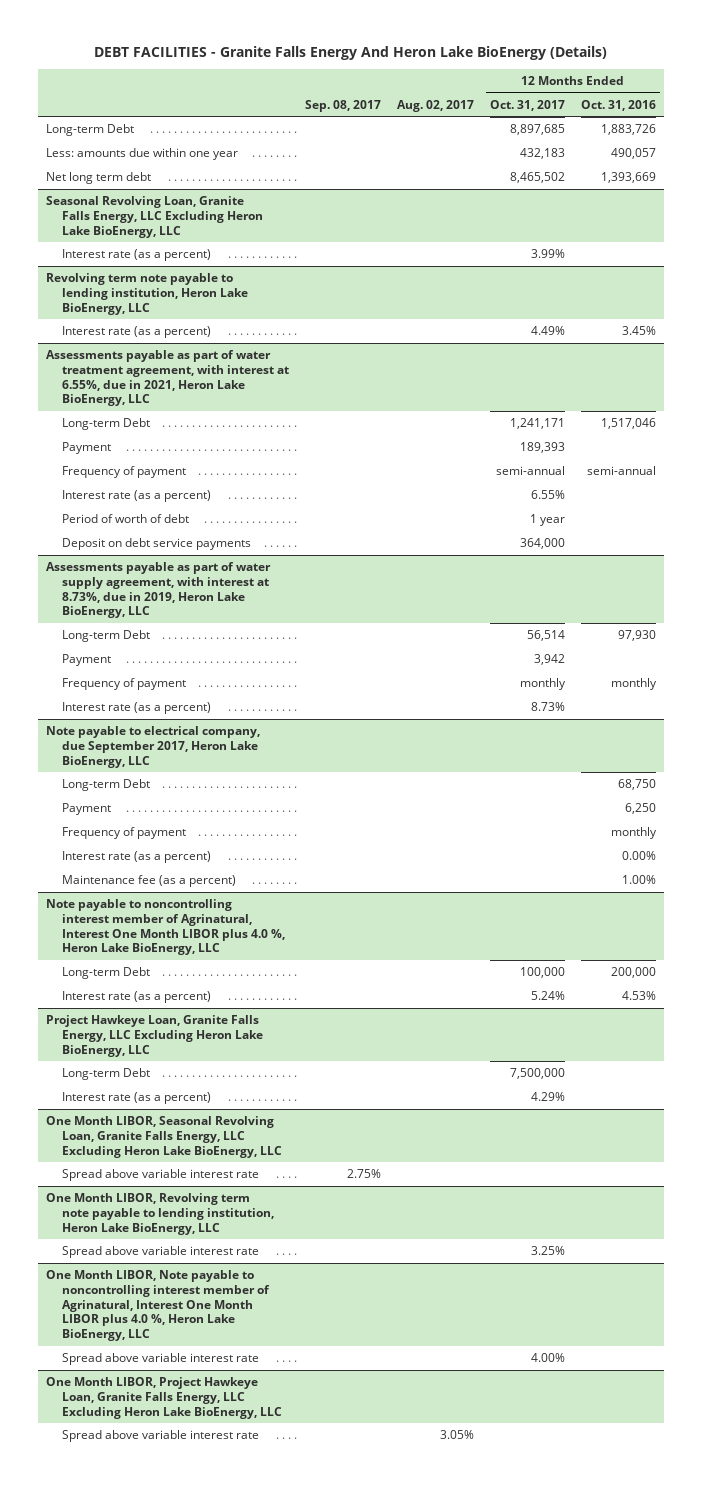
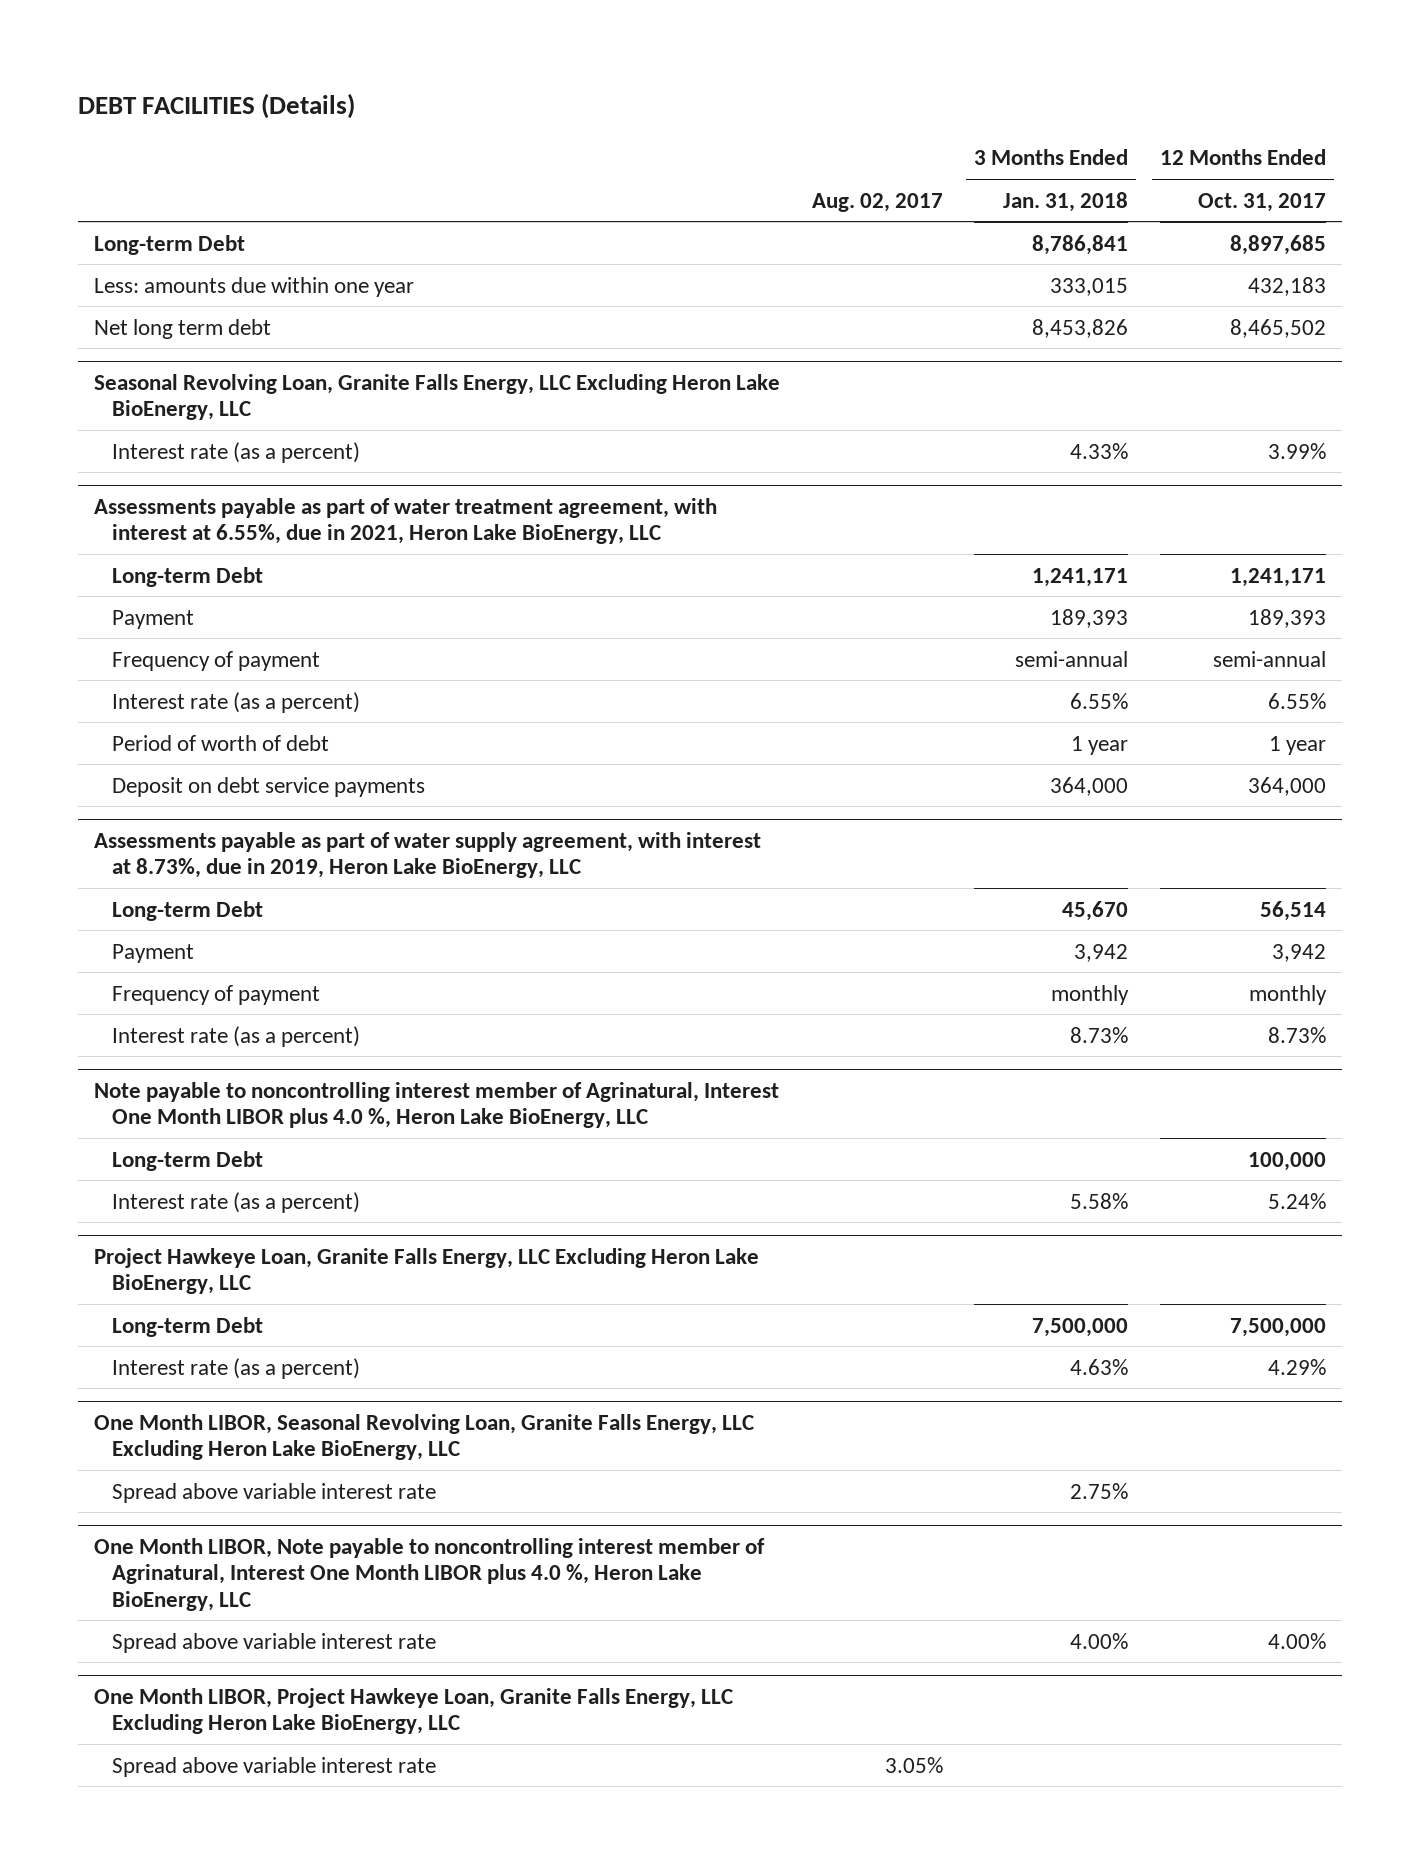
- DEBT FACILITIES - Granite Falls Energy And Heron Lake BioEnergy (Details)
+ DEBT FACILITIES (Details)
- | Sep. 08, 2017 | Aug. 02, 2017 | 12 Months Ended Oct. 31, 2017 | 12 Months Ended Oct. 31, 2016
+ | Aug. 02, 2017 | 3 Months Ended Jan. 31, 2018 | 12 Months Ended Oct. 31, 2017
- Revolving term note payable to lending institution, Heron Lake BioEnergy, LLC
- Interest rate (as a percent) | | | 4.49% | 3.45%
- Note payable to electrical company, due September 2017, Heron Lake BioEnergy, LLC
- Long-term Debt | | | | 68,750
- Payment | | | | 6,250
- Frequency of payment | | | | monthly
- Interest rate (as a percent) | | | | 0.00%
- Maintenance fee (as a percent) | | | | 1.00%
- One Month LIBOR, Revolving term note payable to lending institution, Heron Lake BioEnergy, LLC
- Spread above variable interest rate | | | 3.25% |

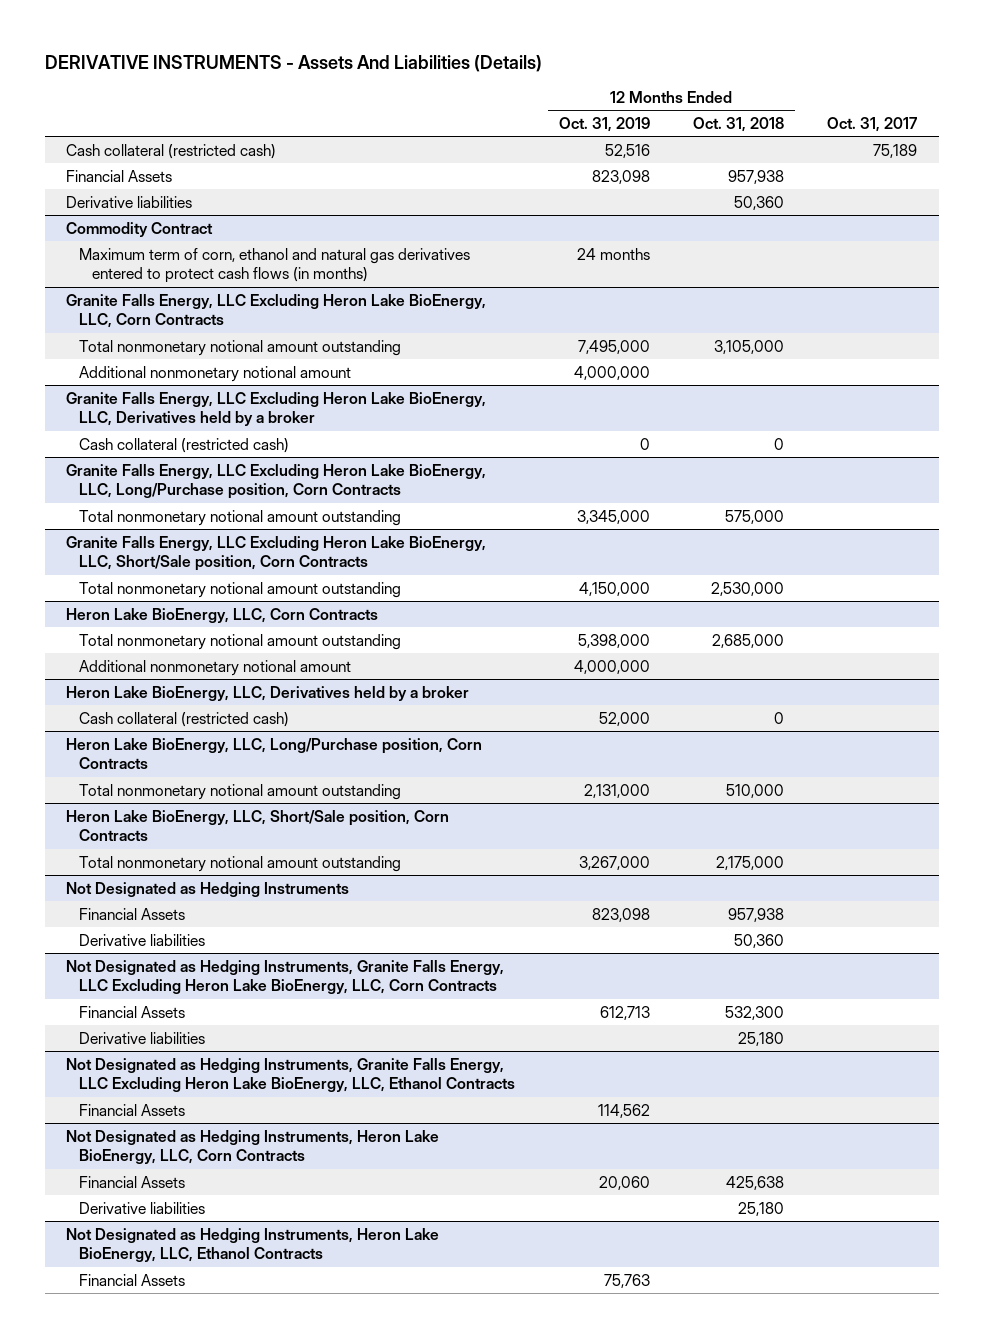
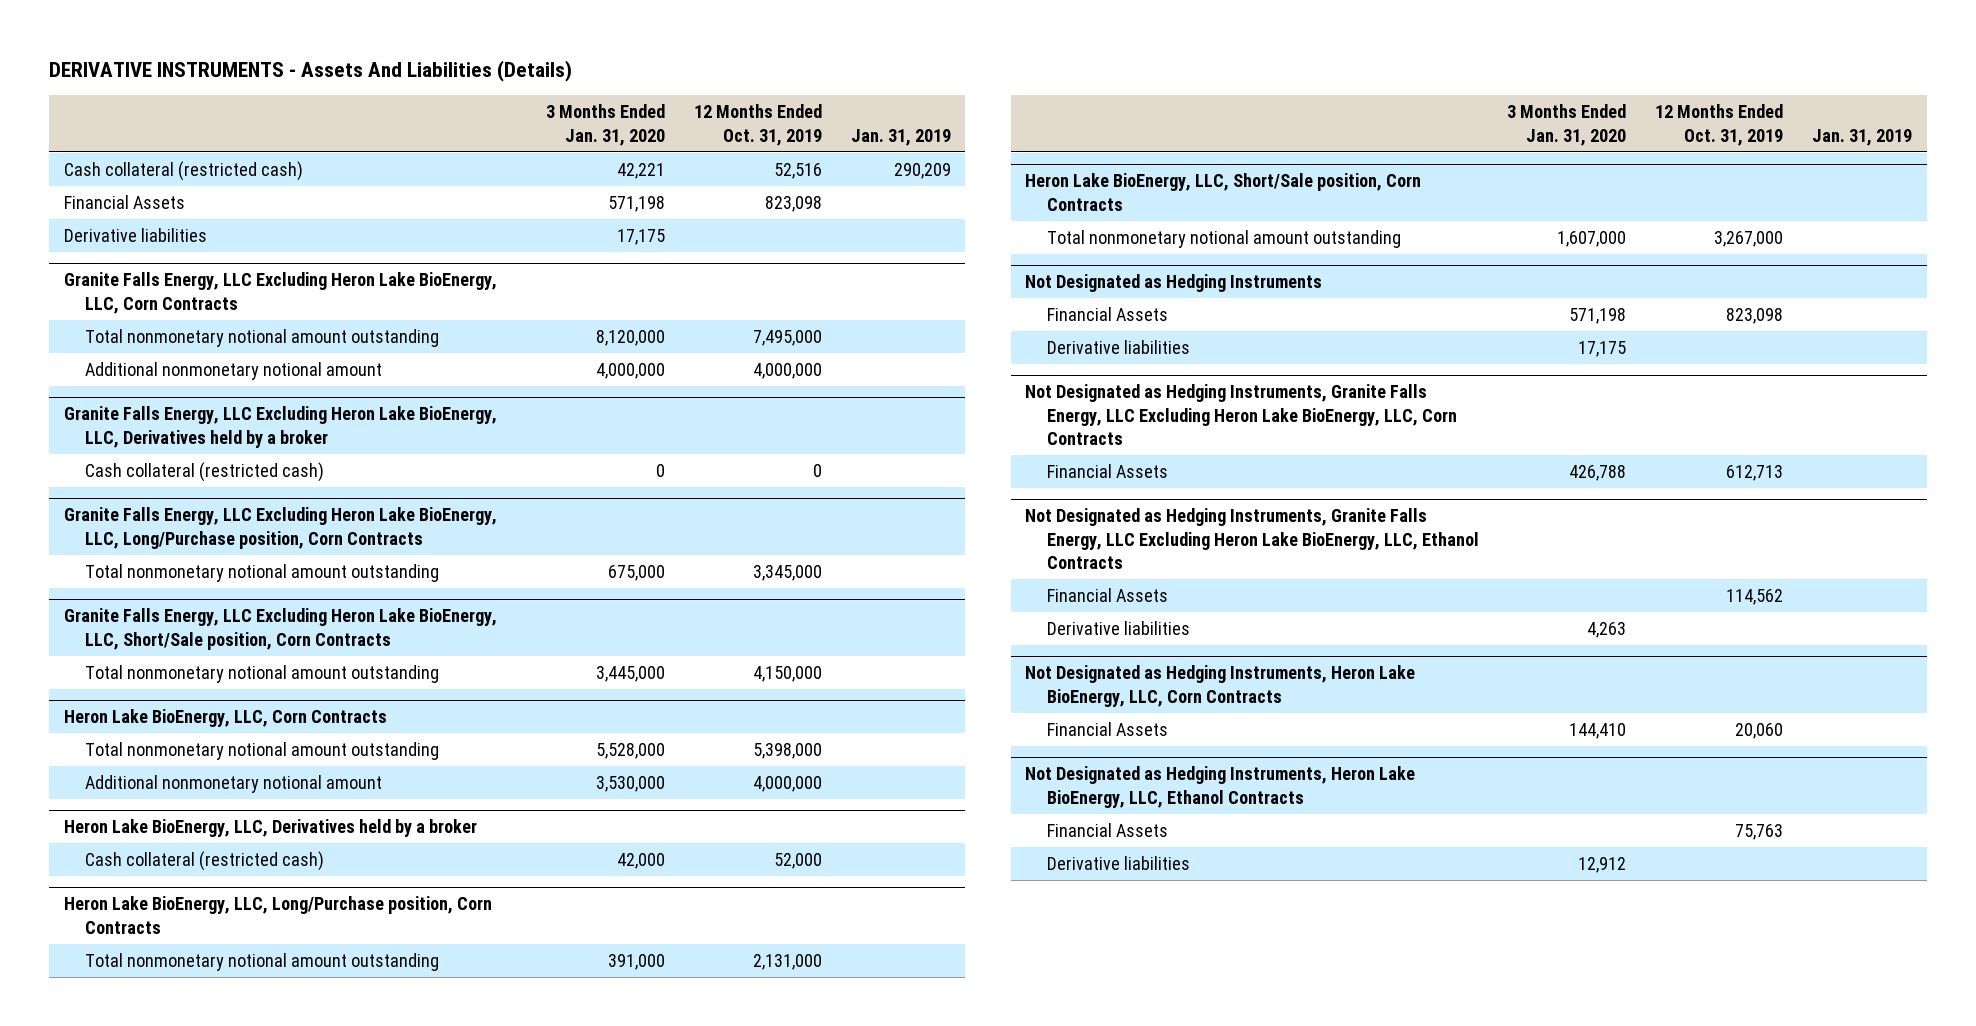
- | 12 Months Ended Oct. 31, 2019 | 12 Months Ended Oct. 31, 2018 | Oct. 31, 2017
+ | 3 Months Ended Jan. 31, 2020 | 12 Months Ended Oct. 31, 2019 | Jan. 31, 2019
- Commodity Contract
- Maximum term of corn, ethanol and natural gas derivatives entered to protect cash flows (in months) | 24 months | |
@ Not Designated as Hedging Instruments, Granite Falls Energy, LLC Excluding Heron Lake BioEnergy, LLC, Corn Contracts
- Derivative liabilities | | 25,180 |
@ Not Designated as Hedging Instruments, Granite Falls Energy, LLC Excluding Heron Lake BioEnergy, LLC, Ethanol Contracts
+ Derivative liabilities | 4,263 | |
@ Not Designated as Hedging Instruments, Heron Lake BioEnergy, LLC, Corn Contracts
- Derivative liabilities | | 25,180 |
@ Not Designated as Hedging Instruments, Heron Lake BioEnergy, LLC, Ethanol Contracts
+ Derivative liabilities | 12,912 | |

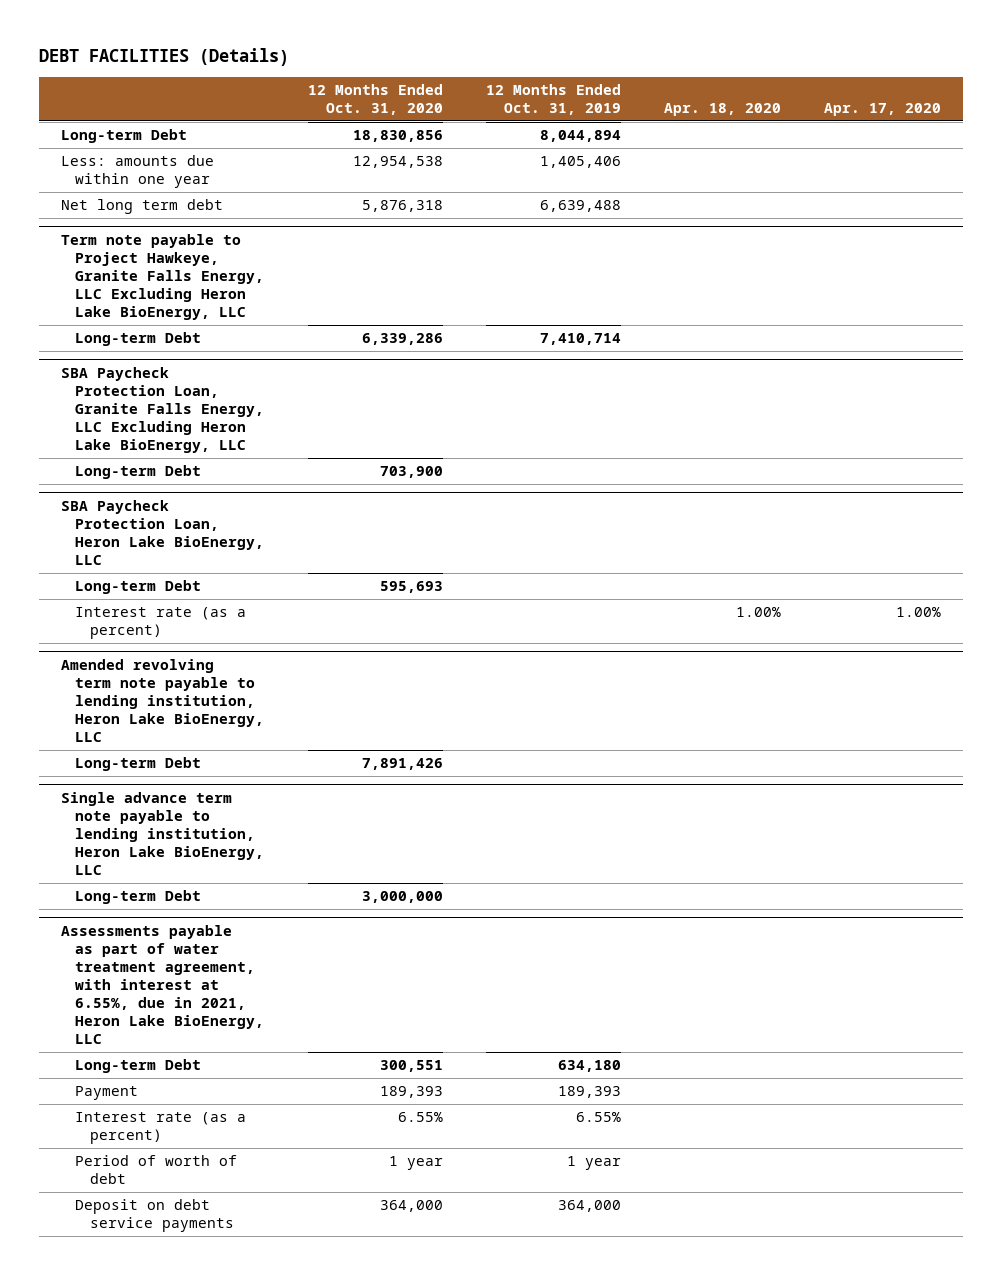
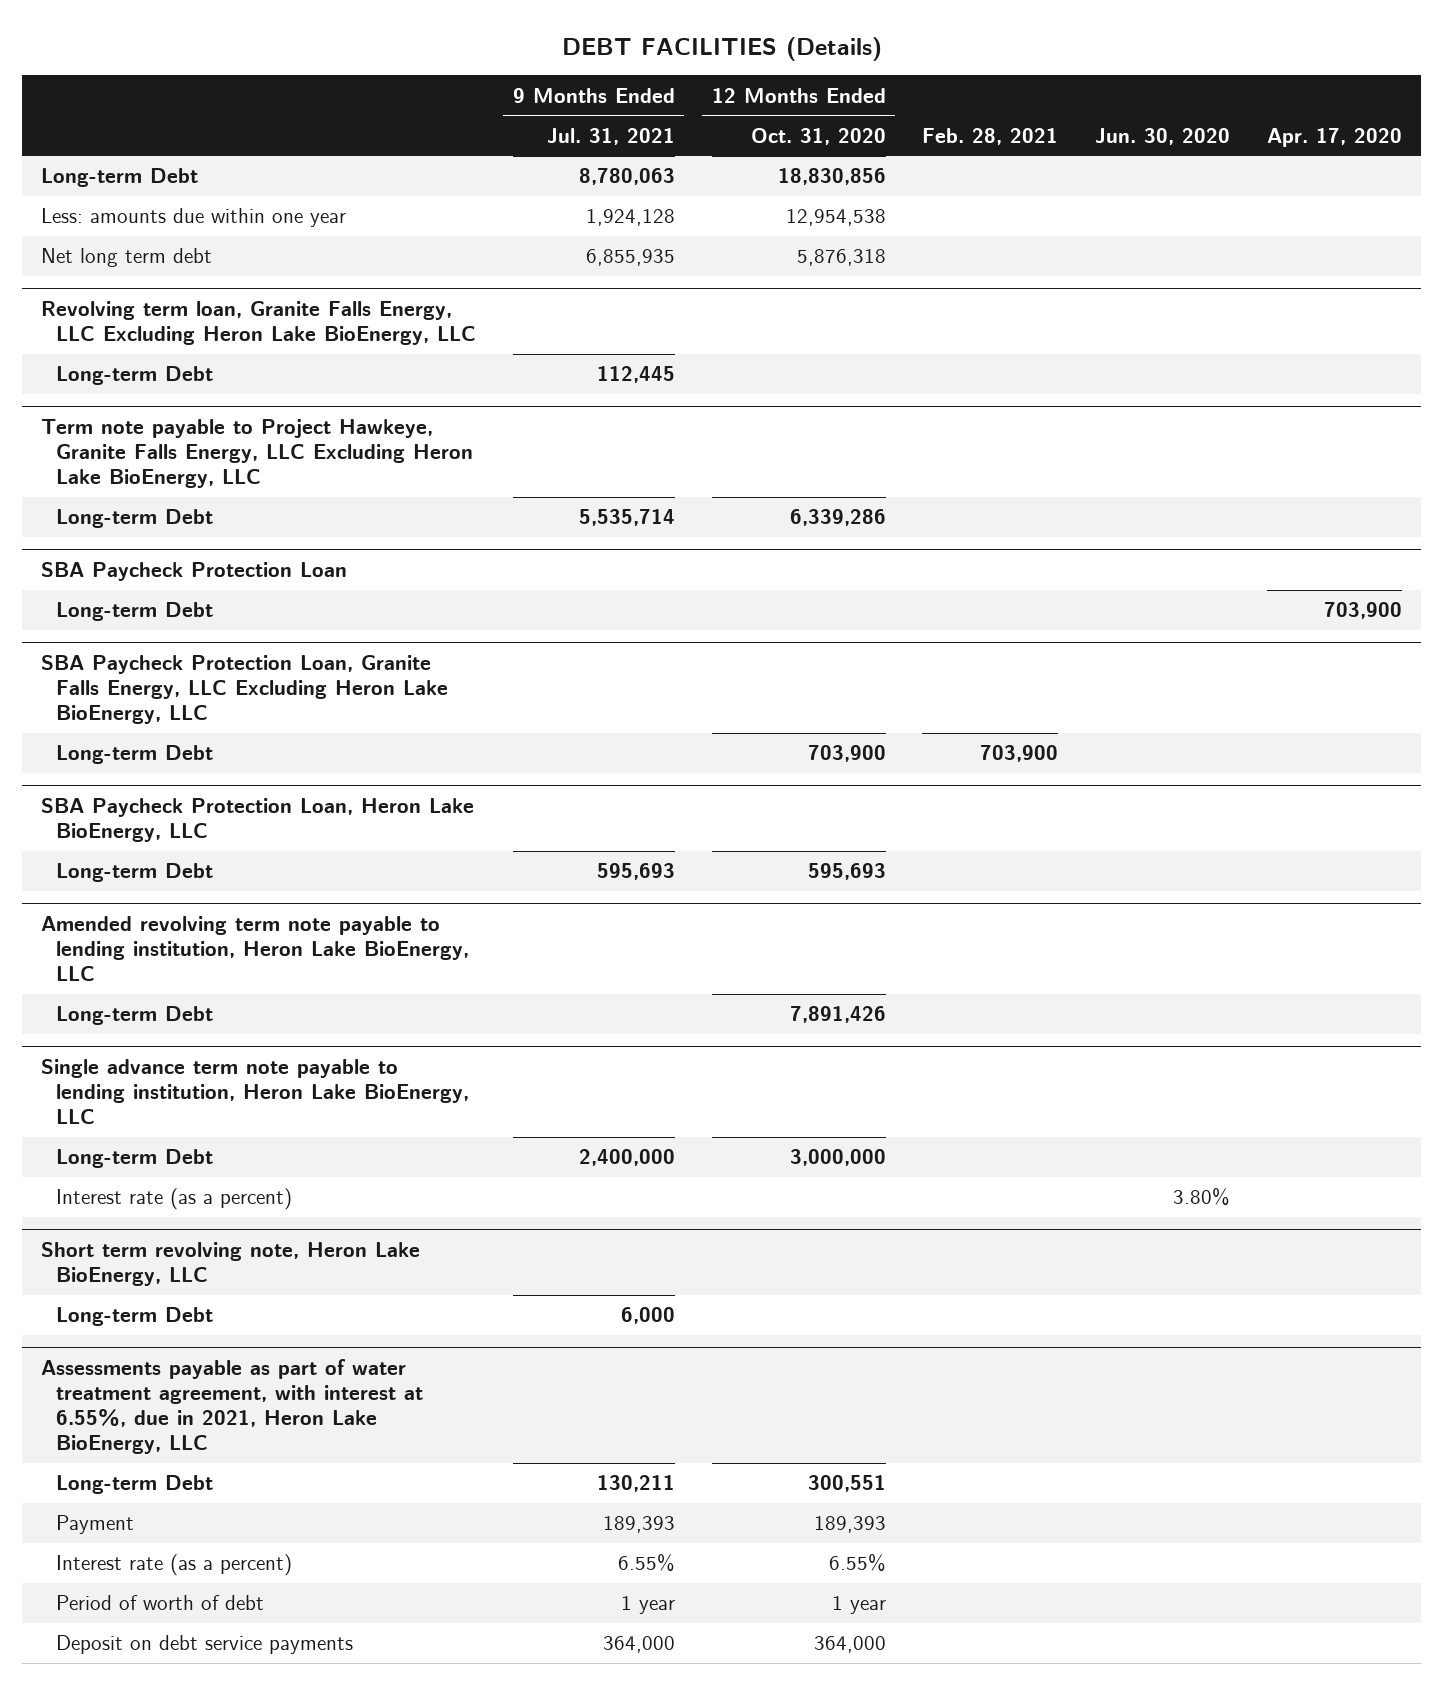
- | 12 Months Ended Oct. 31, 2020 | 12 Months Ended Oct. 31, 2019 | Apr. 18, 2020 | Apr. 17, 2020
+ | 9 Months Ended Jul. 31, 2021 | 12 Months Ended Oct. 31, 2020 | Feb. 28, 2021 | Jun. 30, 2020 | Apr. 17, 2020
+ Revolving term loan, Granite Falls Energy, LLC Excluding Heron Lake BioEnergy, LLC
+ Long-term Debt | 112,445 | | | |
+ SBA Paycheck Protection Loan
+ Long-term Debt | | | | | 703,900
@ SBA Paycheck Protection Loan, Heron Lake BioEnergy, LLC
- Interest rate (as a percent) | | | 1.00% | 1.00%
@ Single advance term note payable to lending institution, Heron Lake BioEnergy, LLC
+ Interest rate (as a percent) | | | | 3.80% |
+ Short term revolving note, Heron Lake BioEnergy, LLC
+ Long-term Debt | 6,000 | | | |

